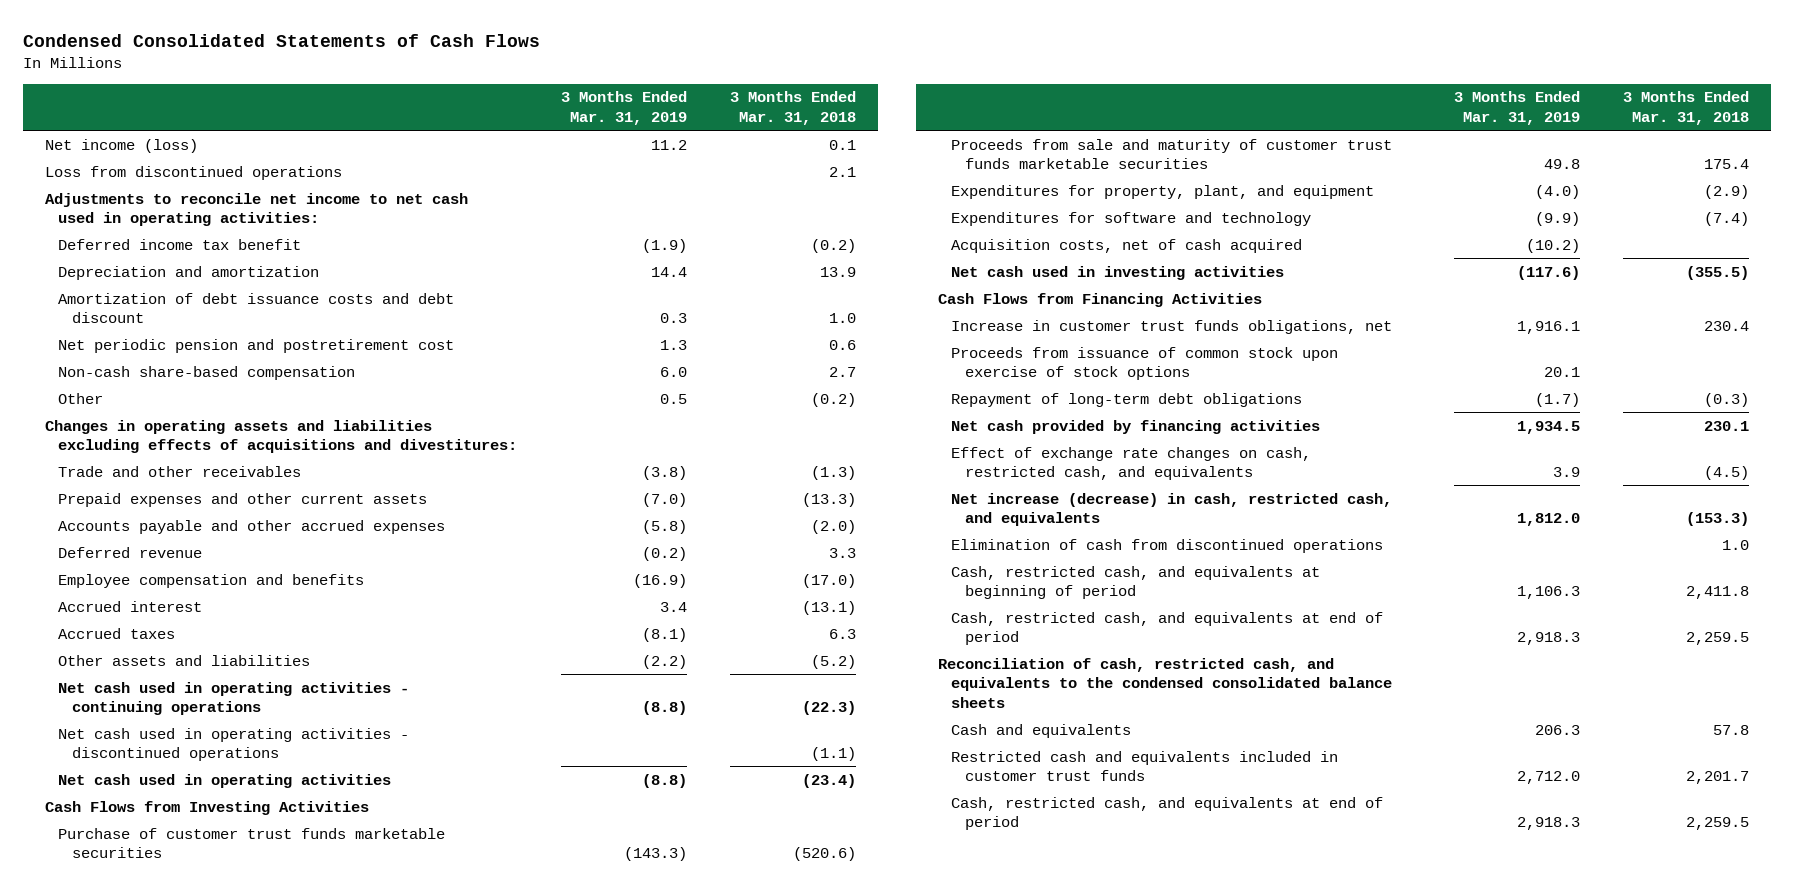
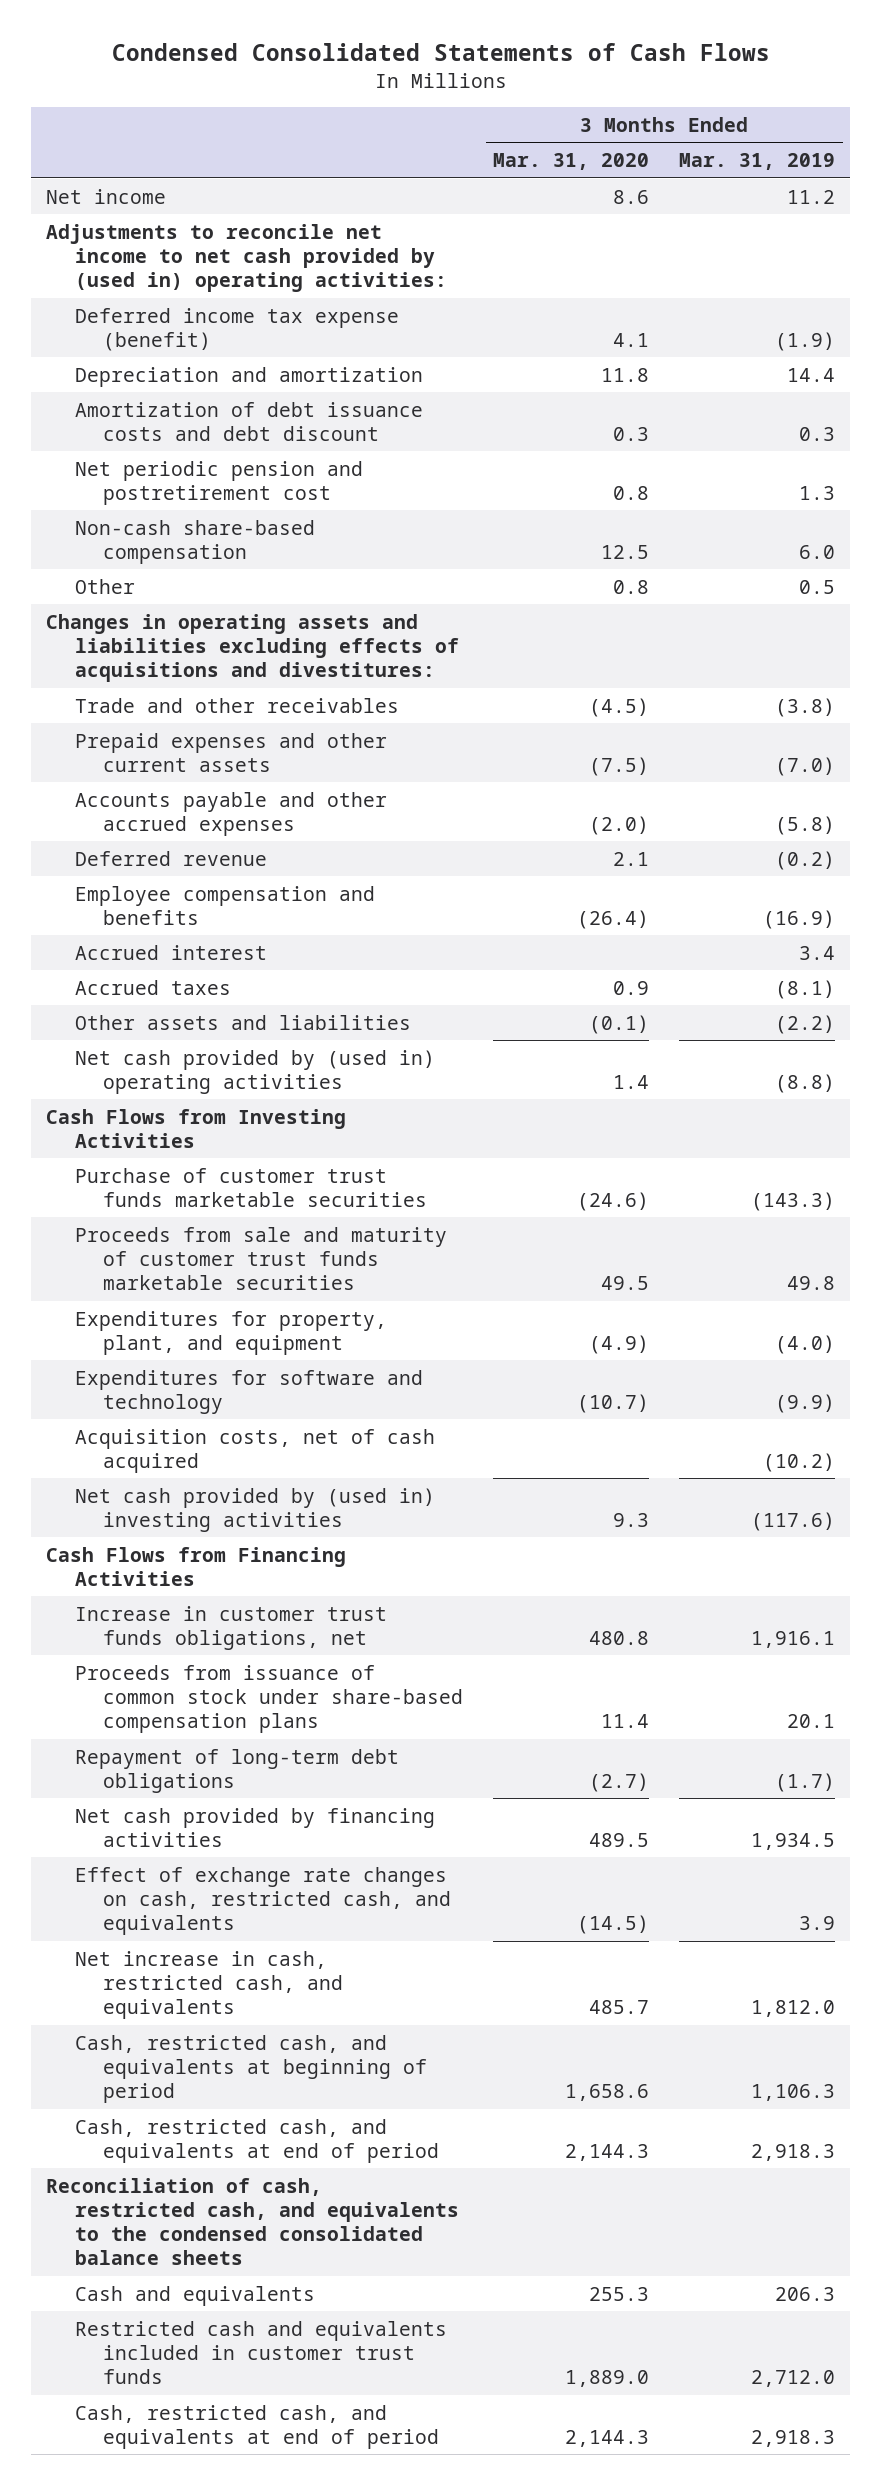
- | 3 Months Ended Mar. 31, 2019 | 3 Months Ended Mar. 31, 2018
+ | 3 Months Ended Mar. 31, 2020 | 3 Months Ended Mar. 31, 2019
- Net income (loss) | 11.2 | 0.1
- Loss from discontinued operations | | 2.1
- Adjustments to reconcile net income to net cash used in operating activities:
- Deferred income tax benefit | (1.9) | (0.2)
+ Net income | 8.6 | 11.2
+ Adjustments to reconcile net income to net cash provided by (used in) operating activities:
+ Deferred income tax expense (benefit) | 4.1 | (1.9)
- Net cash used in operating activities - continuing operations | (8.8) | (22.3)
- Net cash used in operating activities - discontinued operations | | (1.1)
- Net cash used in operating activities | (8.8) | (23.4)
+ Net cash provided by (used in) operating activities | 1.4 | (8.8)
- Net cash used in investing activities | (117.6) | (355.5)
+ Net cash provided by (used in) investing activities | 9.3 | (117.6)
- Proceeds from issuance of common stock upon exercise of stock options | 20.1 |
+ Proceeds from issuance of common stock under share-based compensation plans | 11.4 | 20.1
- Net increase (decrease) in cash, restricted cash, and equivalents | 1,812.0 | (153.3)
- Elimination of cash from discontinued operations | | 1.0
+ Net increase in cash, restricted cash, and equivalents | 485.7 | 1,812.0

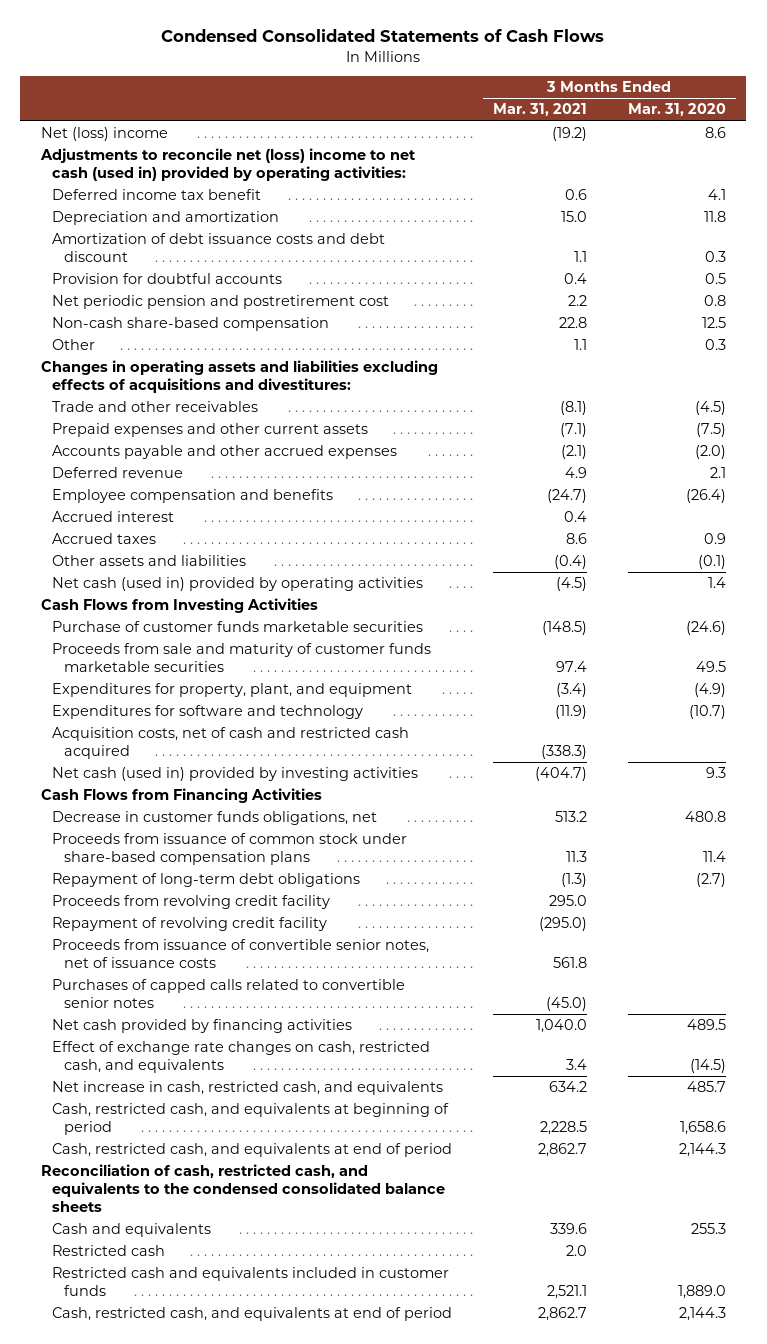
- | 3 Months Ended Mar. 31, 2020 | 3 Months Ended Mar. 31, 2019
+ | 3 Months Ended Mar. 31, 2021 | 3 Months Ended Mar. 31, 2020
- Net income | 8.6 | 11.2
- Adjustments to reconcile net income to net cash provided by (used in) operating activities:
- Deferred income tax expense (benefit) | 4.1 | (1.9)
+ Net (loss) income | (19.2) | 8.6
+ Adjustments to reconcile net (loss) income to net cash (used in) provided by operating activities:
+ Deferred income tax benefit | 0.6 | 4.1
+ Provision for doubtful accounts | 0.4 | 0.5
- Other | 0.8 | 0.5
+ Other | 1.1 | 0.3
- Net cash provided by (used in) operating activities | 1.4 | (8.8)
+ Net cash (used in) provided by operating activities | (4.5) | 1.4
- Purchase of customer trust funds marketable securities | (24.6) | (143.3)
- Proceeds from sale and maturity of customer trust funds marketable securities | 49.5 | 49.8
+ Purchase of customer funds marketable securities | (148.5) | (24.6)
+ Proceeds from sale and maturity of customer funds marketable securities | 97.4 | 49.5
- Acquisition costs, net of cash acquired | | (10.2)
- Net cash provided by (used in) investing activities | 9.3 | (117.6)
+ Acquisition costs, net of cash and restricted cash acquired | (338.3) |
+ Net cash (used in) provided by investing activities | (404.7) | 9.3
- Increase in customer trust funds obligations, net | 480.8 | 1,916.1
+ Decrease in customer funds obligations, net | 513.2 | 480.8
+ Proceeds from revolving credit facility | 295.0 |
+ Repayment of revolving credit facility | (295.0) |
+ Proceeds from issuance of convertible senior notes, net of issuance costs | 561.8 |
+ Purchases of capped calls related to convertible senior notes | (45.0) |
- Restricted cash and equivalents included in customer trust funds | 1,889.0 | 2,712.0
+ Restricted cash | 2.0 |
+ Restricted cash and equivalents included in customer funds | 2,521.1 | 1,889.0

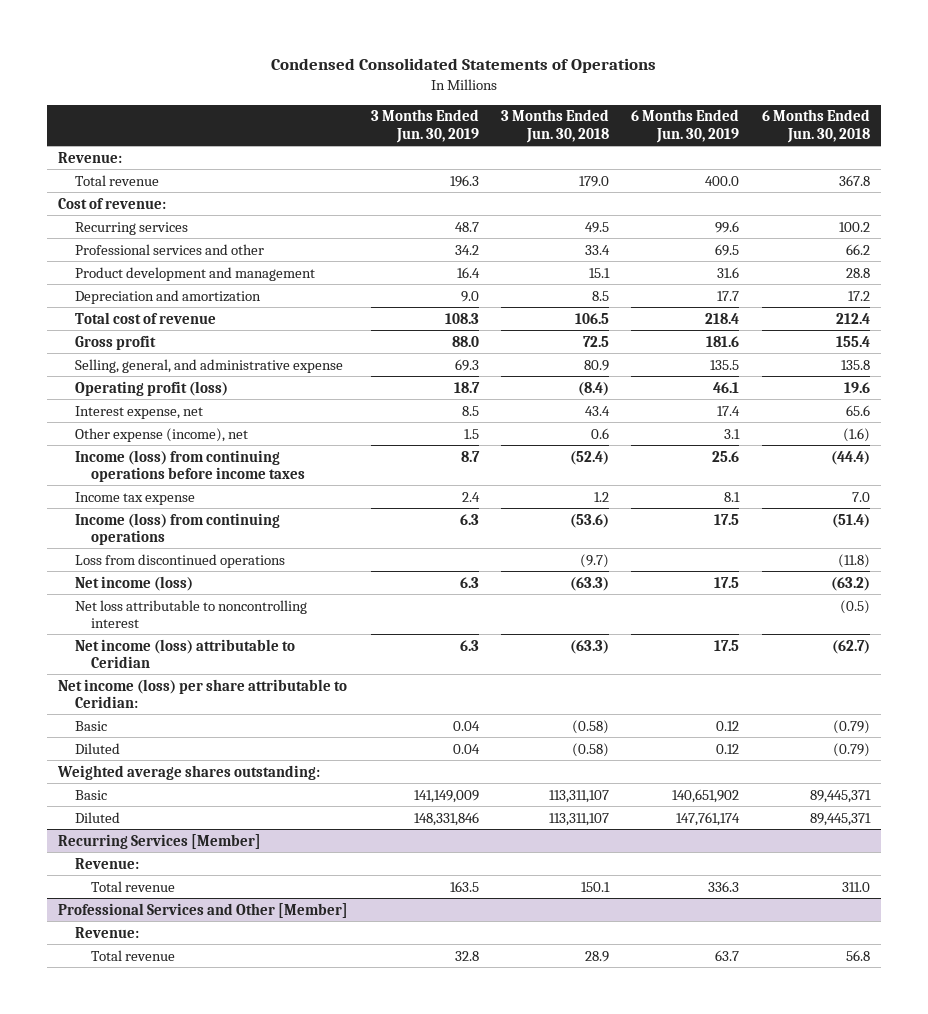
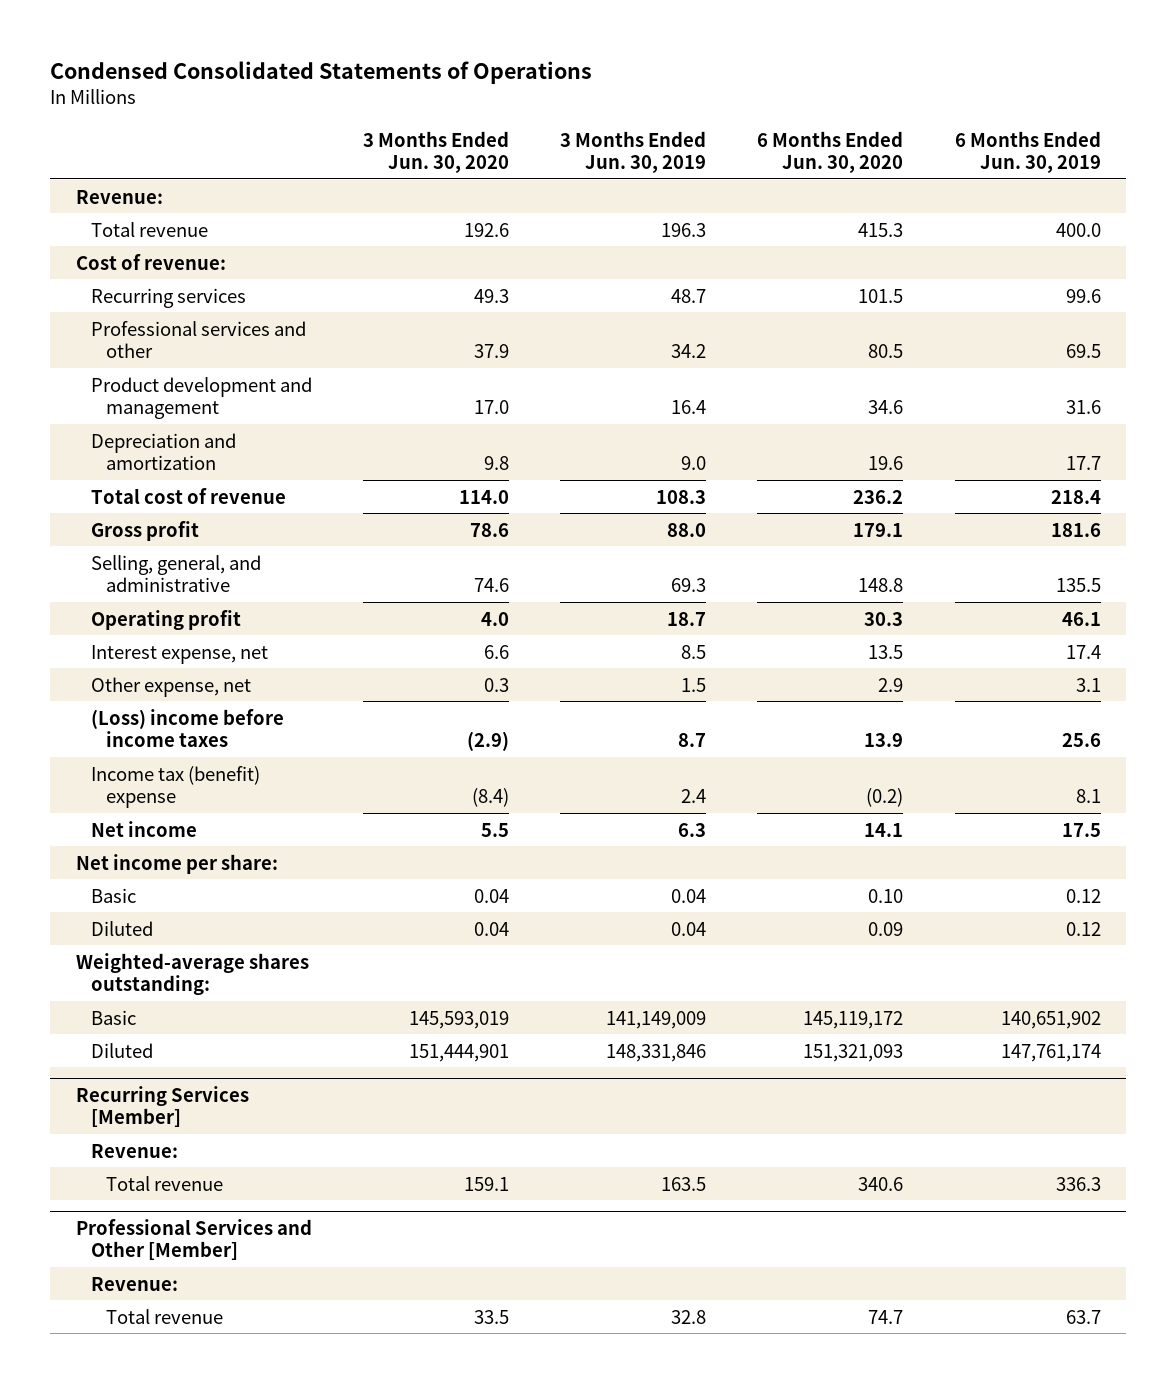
- | 3 Months Ended Jun. 30, 2019 | 3 Months Ended Jun. 30, 2018 | 6 Months Ended Jun. 30, 2019 | 6 Months Ended Jun. 30, 2018
+ | 3 Months Ended Jun. 30, 2020 | 3 Months Ended Jun. 30, 2019 | 6 Months Ended Jun. 30, 2020 | 6 Months Ended Jun. 30, 2019
- Selling, general, and administrative expense | 69.3 | 80.9 | 135.5 | 135.8
- Operating profit (loss) | 18.7 | (8.4) | 46.1 | 19.6
+ Selling, general, and administrative | 74.6 | 69.3 | 148.8 | 135.5
+ Operating profit | 4.0 | 18.7 | 30.3 | 46.1
- Other expense (income), net | 1.5 | 0.6 | 3.1 | (1.6)
- Income (loss) from continuing operations before income taxes | 8.7 | (52.4) | 25.6 | (44.4)
- Income tax expense | 2.4 | 1.2 | 8.1 | 7.0
- Income (loss) from continuing operations | 6.3 | (53.6) | 17.5 | (51.4)
- Loss from discontinued operations | | (9.7) | | (11.8)
- Net income (loss) | 6.3 | (63.3) | 17.5 | (63.2)
- Net loss attributable to noncontrolling interest | | | | (0.5)
- Net income (loss) attributable to Ceridian | 6.3 | (63.3) | 17.5 | (62.7)
- Net income (loss) per share attributable to Ceridian:
+ Other expense, net | 0.3 | 1.5 | 2.9 | 3.1
+ (Loss) income before income taxes | (2.9) | 8.7 | 13.9 | 25.6
+ Income tax (benefit) expense | (8.4) | 2.4 | (0.2) | 8.1
+ Net income | 5.5 | 6.3 | 14.1 | 17.5
+ Net income per share:
- Weighted average shares outstanding:
+ Weighted-average shares outstanding:

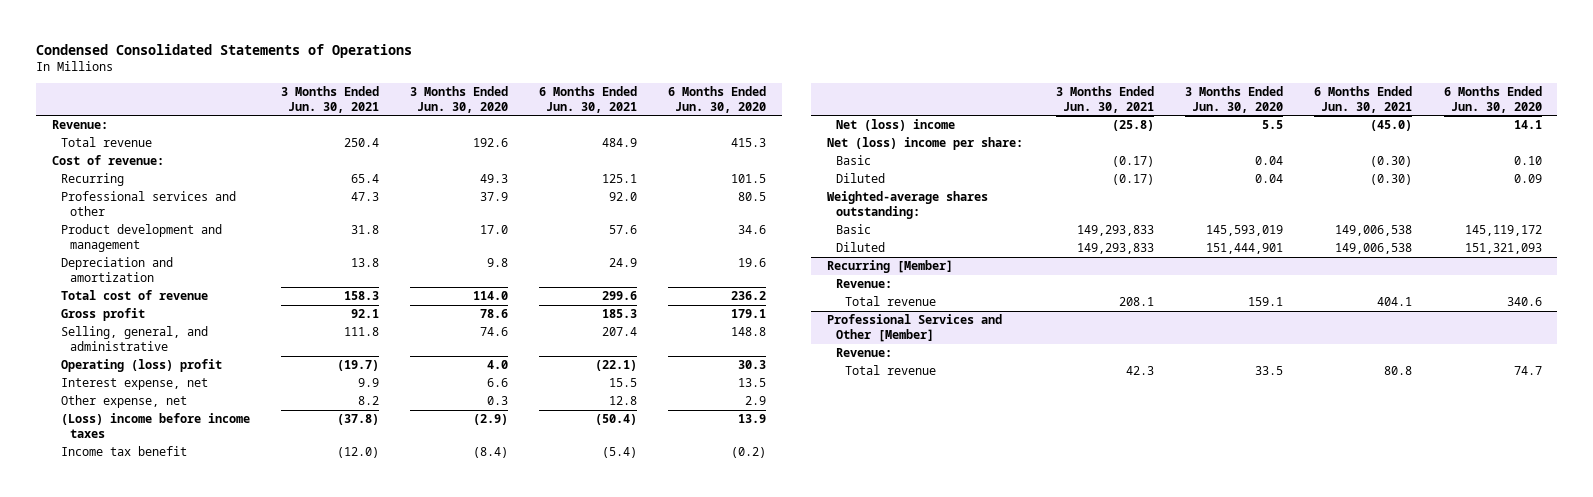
- | 3 Months Ended Jun. 30, 2020 | 3 Months Ended Jun. 30, 2019 | 6 Months Ended Jun. 30, 2020 | 6 Months Ended Jun. 30, 2019
+ | 3 Months Ended Jun. 30, 2021 | 3 Months Ended Jun. 30, 2020 | 6 Months Ended Jun. 30, 2021 | 6 Months Ended Jun. 30, 2020
- Recurring services | 49.3 | 48.7 | 101.5 | 99.6
+ Recurring | 65.4 | 49.3 | 125.1 | 101.5
- Operating profit | 4.0 | 18.7 | 30.3 | 46.1
+ Operating (loss) profit | (19.7) | 4.0 | (22.1) | 30.3
- Income tax (benefit) expense | (8.4) | 2.4 | (0.2) | 8.1
- Net income | 5.5 | 6.3 | 14.1 | 17.5
- Net income per share:
+ Income tax benefit | (12.0) | (8.4) | (5.4) | (0.2)
+ Net (loss) income | (25.8) | 5.5 | (45.0) | 14.1
+ Net (loss) income per share:
- Recurring Services [Member]
+ Recurring [Member]

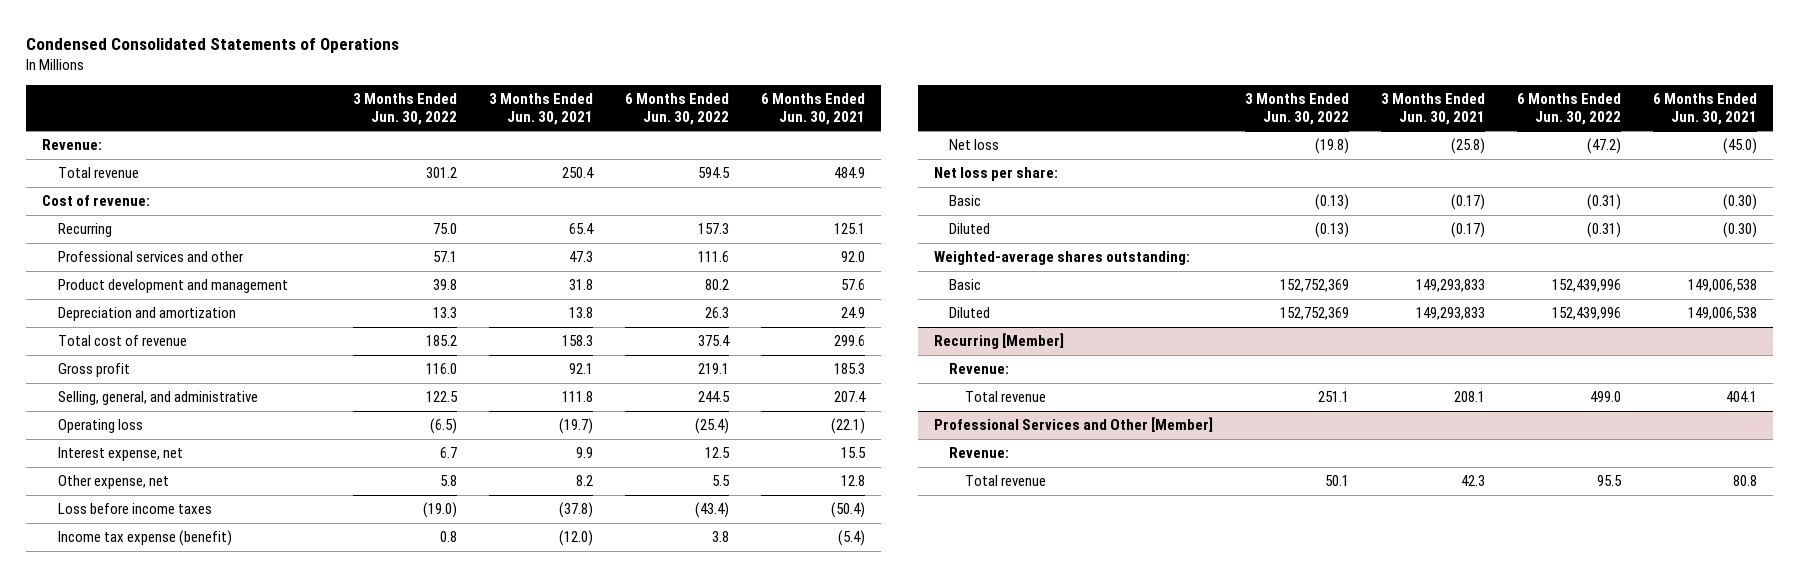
- | 3 Months Ended Jun. 30, 2021 | 3 Months Ended Jun. 30, 2020 | 6 Months Ended Jun. 30, 2021 | 6 Months Ended Jun. 30, 2020
+ | 3 Months Ended Jun. 30, 2022 | 3 Months Ended Jun. 30, 2021 | 6 Months Ended Jun. 30, 2022 | 6 Months Ended Jun. 30, 2021
- Operating (loss) profit | (19.7) | 4.0 | (22.1) | 30.3
+ Operating loss | (6.5) | (19.7) | (25.4) | (22.1)
- (Loss) income before income taxes | (37.8) | (2.9) | (50.4) | 13.9
- Income tax benefit | (12.0) | (8.4) | (5.4) | (0.2)
- Net (loss) income | (25.8) | 5.5 | (45.0) | 14.1
- Net (loss) income per share:
+ Loss before income taxes | (19.0) | (37.8) | (43.4) | (50.4)
+ Income tax expense (benefit) | 0.8 | (12.0) | 3.8 | (5.4)
+ Net loss | (19.8) | (25.8) | (47.2) | (45.0)
+ Net loss per share:

